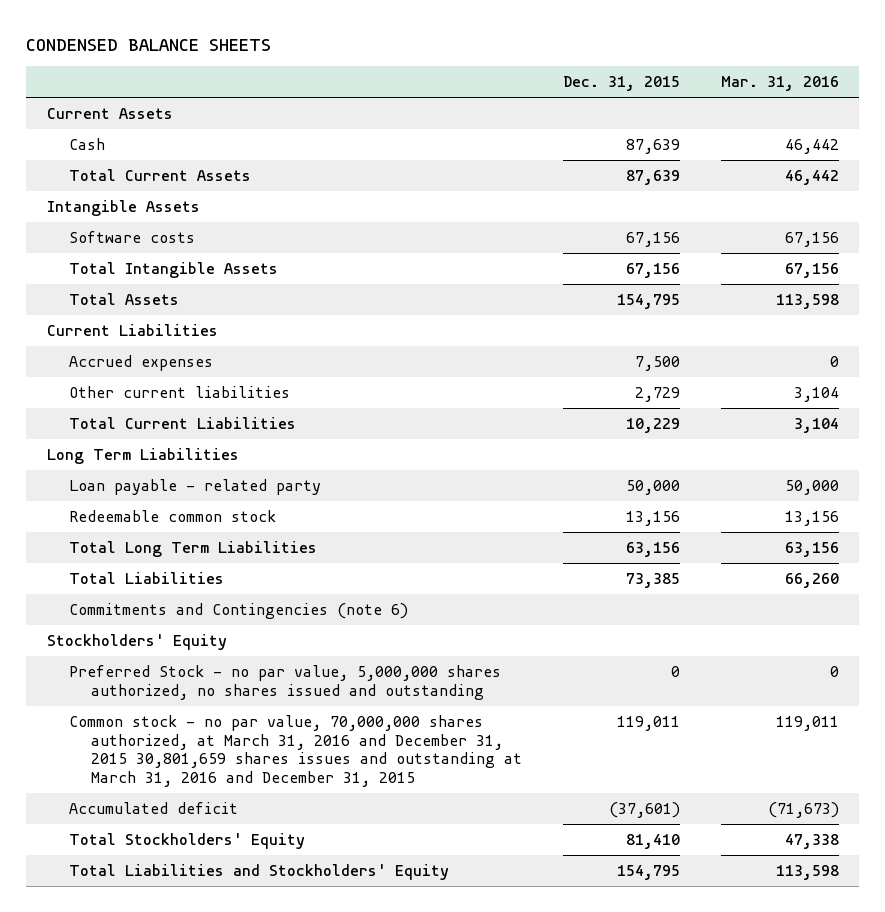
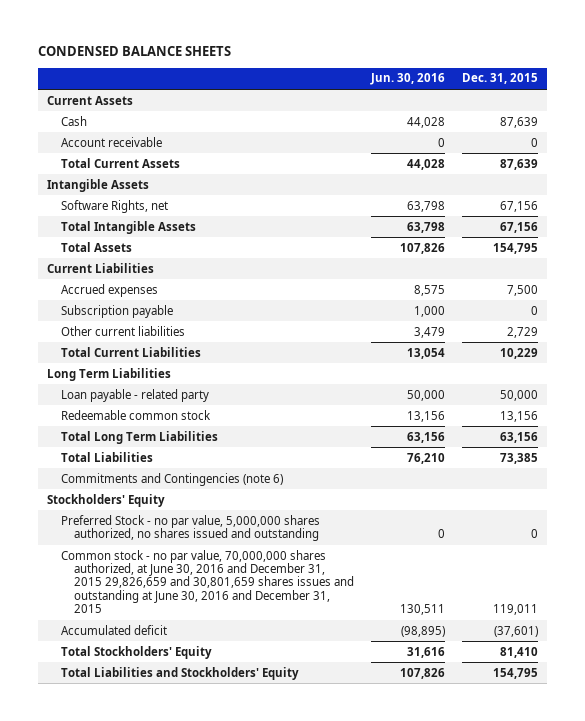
- | Dec. 31, 2015 | Mar. 31, 2016
+ | Jun. 30, 2016 | Dec. 31, 2015
+ Account receivable | 0 | 0
- Software costs | 67,156 | 67,156
+ Software Rights, net | 63,798 | 67,156
+ Subscription payable | 1,000 | 0
- Common stock - no par value, 70,000,000 shares authorized, at March 31, 2016 and December 31, 2015 30,801,659 shares issues and outstanding at March 31, 2016 and December 31, 2015 | 119,011 | 119,011
+ Common stock - no par value, 70,000,000 shares authorized, at June 30, 2016 and December 31, 2015 29,826,659 and 30,801,659 shares issues and outstanding at June 30, 2016 and December 31, 2015 | 130,511 | 119,011

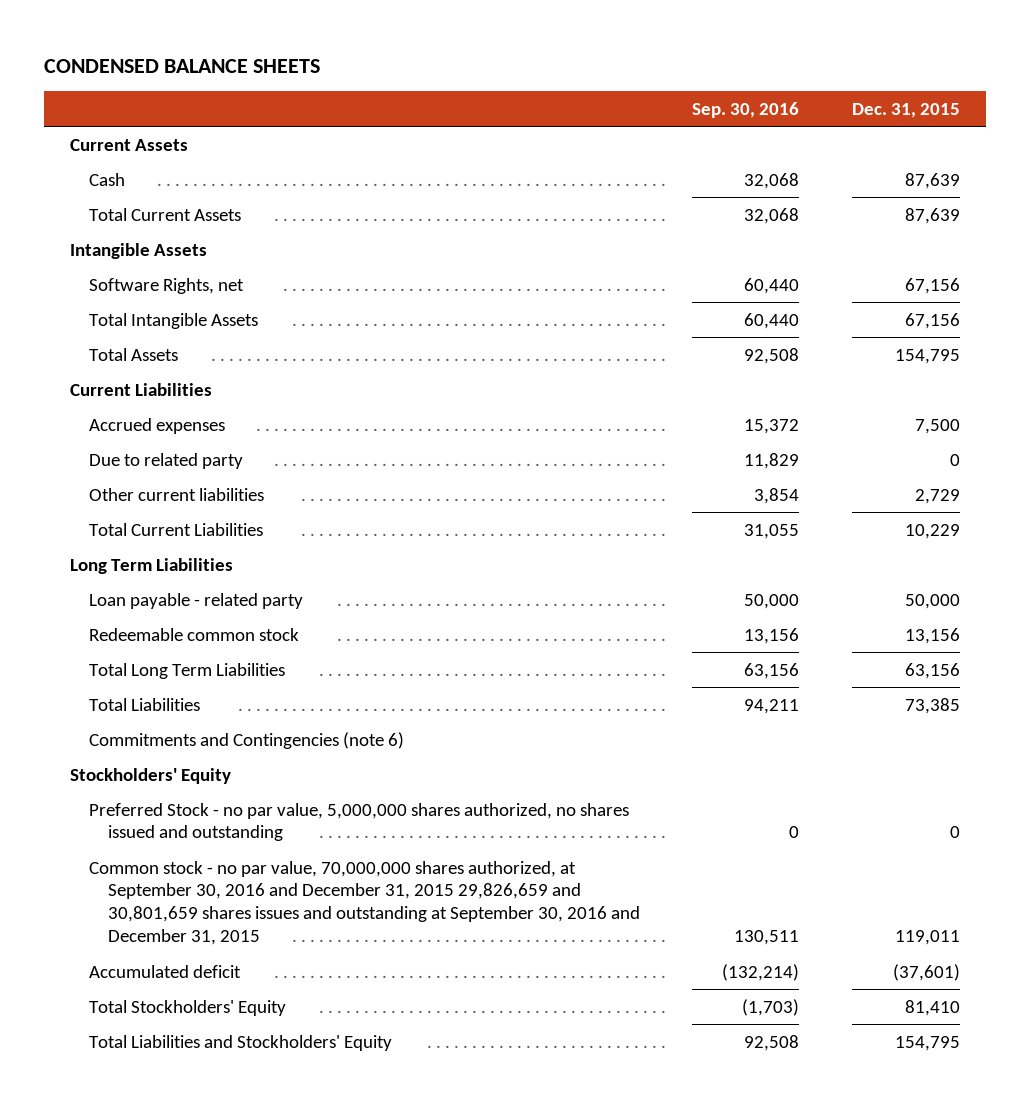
- | Jun. 30, 2016 | Dec. 31, 2015
+ | Sep. 30, 2016 | Dec. 31, 2015
- Account receivable | 0 | 0
- Subscription payable | 1,000 | 0
+ Due to related party | 11,829 | 0
- Common stock - no par value, 70,000,000 shares authorized, at June 30, 2016 and December 31, 2015 29,826,659 and 30,801,659 shares issues and outstanding at June 30, 2016 and December 31, 2015 | 130,511 | 119,011
+ Common stock - no par value, 70,000,000 shares authorized, at September 30, 2016 and December 31, 2015 29,826,659 and 30,801,659 shares issues and outstanding at September 30, 2016 and December 31, 2015 | 130,511 | 119,011

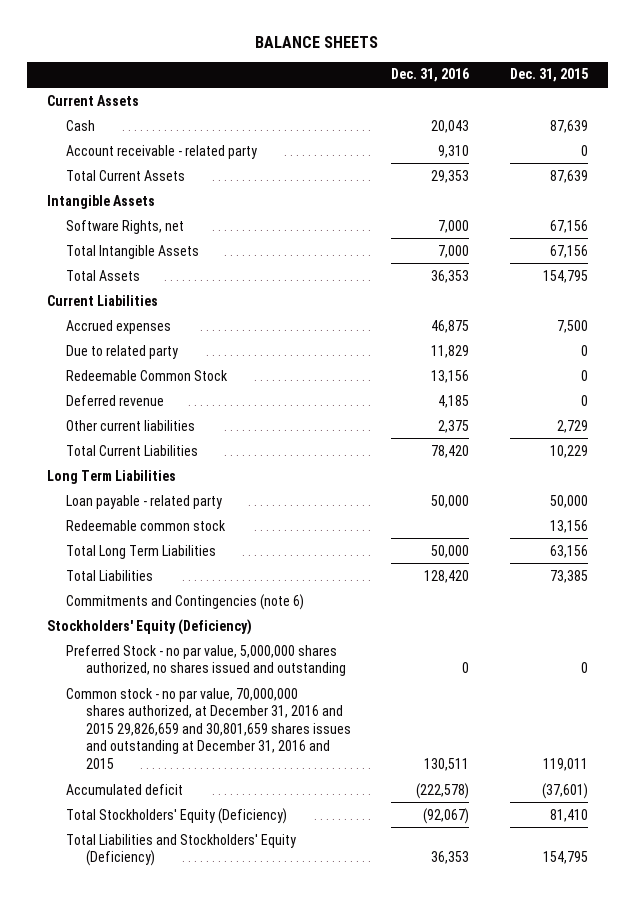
- CONDENSED BALANCE SHEETS
+ BALANCE SHEETS
- | Sep. 30, 2016 | Dec. 31, 2015
+ | Dec. 31, 2016 | Dec. 31, 2015
+ Account receivable - related party | 9,310 | 0
+ Redeemable Common Stock | 13,156 | 0
+ Deferred revenue | 4,185 | 0
- Stockholders' Equity
+ Stockholders' Equity (Deficiency)
- Common stock - no par value, 70,000,000 shares authorized, at September 30, 2016 and December 31, 2015 29,826,659 and 30,801,659 shares issues and outstanding at September 30, 2016 and December 31, 2015 | 130,511 | 119,011
+ Common stock - no par value, 70,000,000 shares authorized, at December 31, 2016 and 2015 29,826,659 and 30,801,659 shares issues and outstanding at December 31, 2016 and 2015 | 130,511 | 119,011
- Total Stockholders' Equity | (1,703) | 81,410
- Total Liabilities and Stockholders' Equity | 92,508 | 154,795
+ Total Stockholders' Equity (Deficiency) | (92,067) | 81,410
+ Total Liabilities and Stockholders' Equity (Deficiency) | 36,353 | 154,795

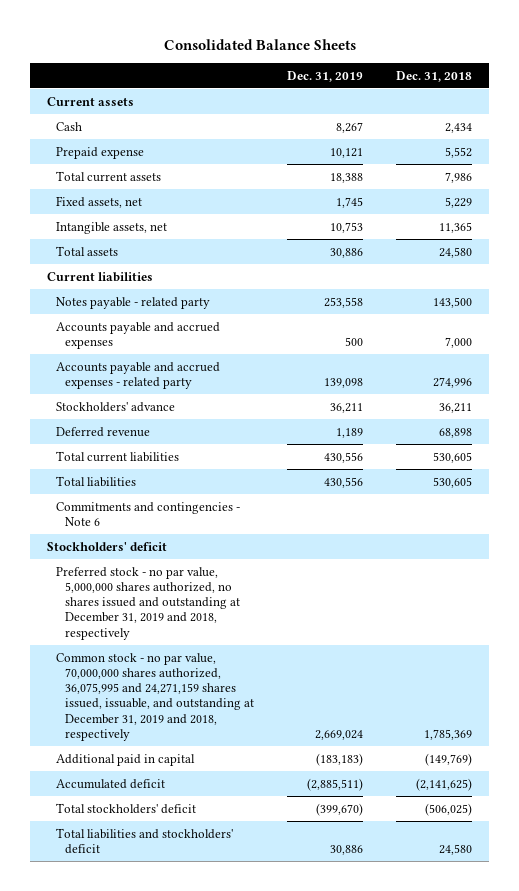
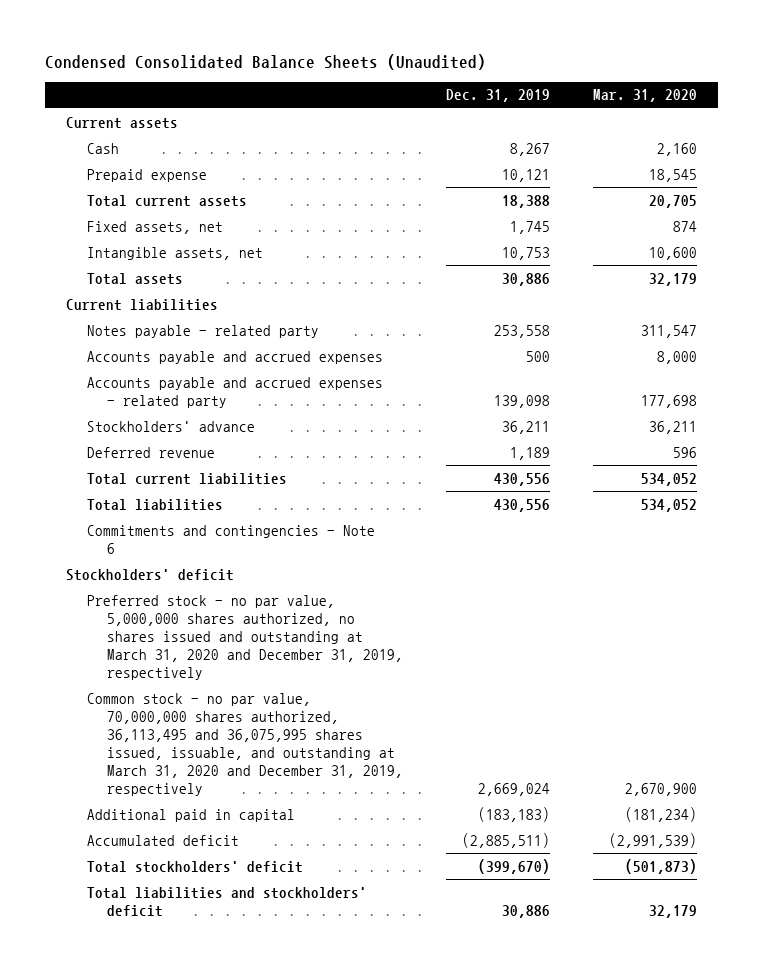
- Consolidated Balance Sheets
+ Condensed Consolidated Balance Sheets (Unaudited)
- | Dec. 31, 2019 | Dec. 31, 2018
+ | Dec. 31, 2019 | Mar. 31, 2020
- Preferred stock - no par value, 5,000,000 shares authorized, no shares issued and outstanding at December 31, 2019 and 2018, respectively
- Common stock - no par value, 70,000,000 shares authorized, 36,075,995 and 24,271,159 shares issued, issuable, and outstanding at December 31, 2019 and 2018, respectively | 2,669,024 | 1,785,369
+ Preferred stock - no par value, 5,000,000 shares authorized, no shares issued and outstanding at March 31, 2020 and December 31, 2019, respectively
+ Common stock - no par value, 70,000,000 shares authorized, 36,113,495 and 36,075,995 shares issued, issuable, and outstanding at March 31, 2020 and December 31, 2019, respectively | 2,669,024 | 2,670,900

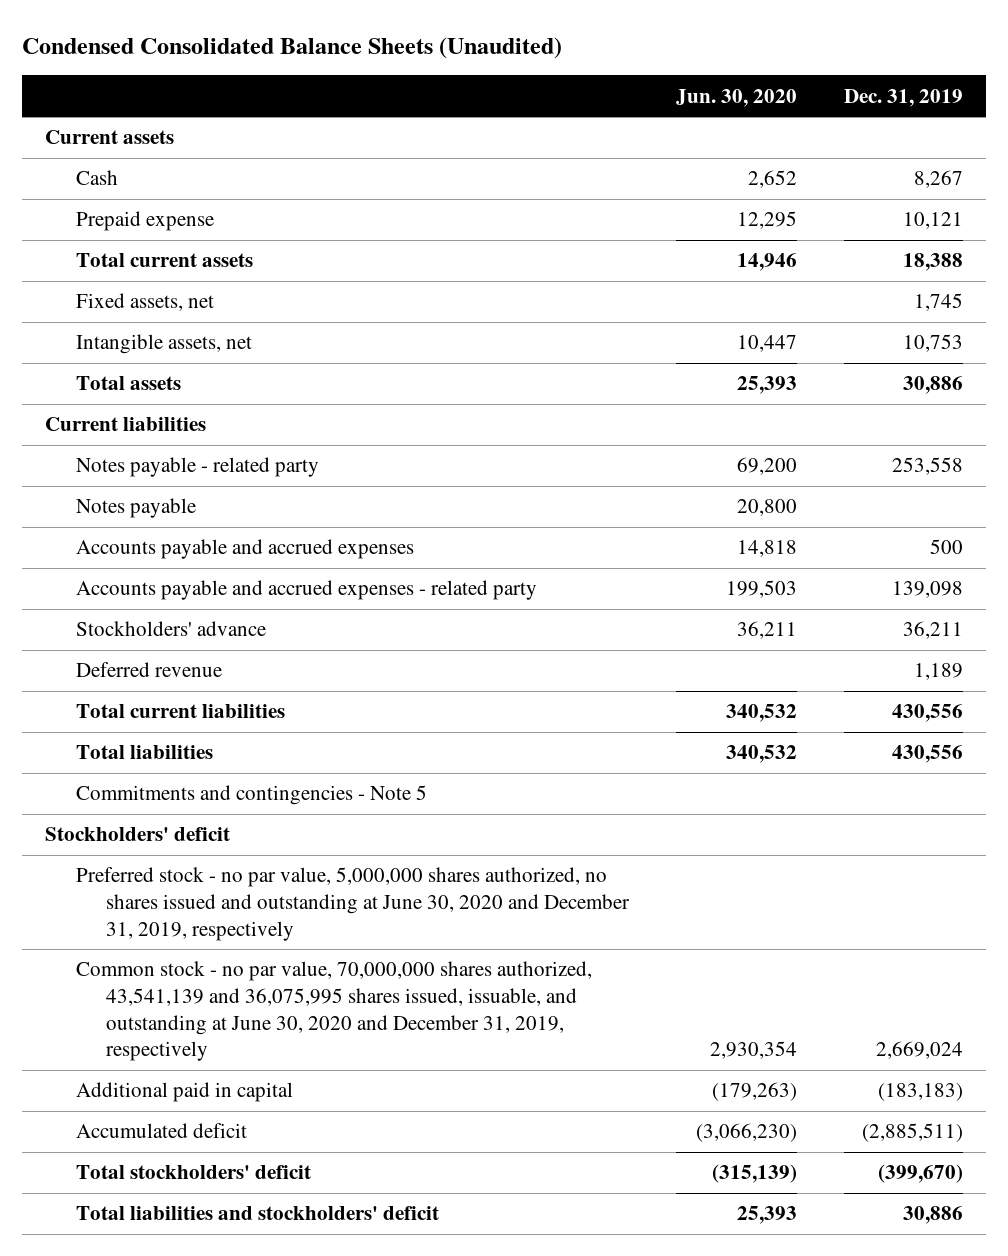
- | Dec. 31, 2019 | Mar. 31, 2020
+ | Jun. 30, 2020 | Dec. 31, 2019
+ Notes payable | 20,800 |
- Commitments and contingencies - Note 6
+ Commitments and contingencies - Note 5
- Preferred stock - no par value, 5,000,000 shares authorized, no shares issued and outstanding at March 31, 2020 and December 31, 2019, respectively
- Common stock - no par value, 70,000,000 shares authorized, 36,113,495 and 36,075,995 shares issued, issuable, and outstanding at March 31, 2020 and December 31, 2019, respectively | 2,669,024 | 2,670,900
+ Preferred stock - no par value, 5,000,000 shares authorized, no shares issued and outstanding at June 30, 2020 and December 31, 2019, respectively
+ Common stock - no par value, 70,000,000 shares authorized, 43,541,139 and 36,075,995 shares issued, issuable, and outstanding at June 30, 2020 and December 31, 2019, respectively | 2,930,354 | 2,669,024

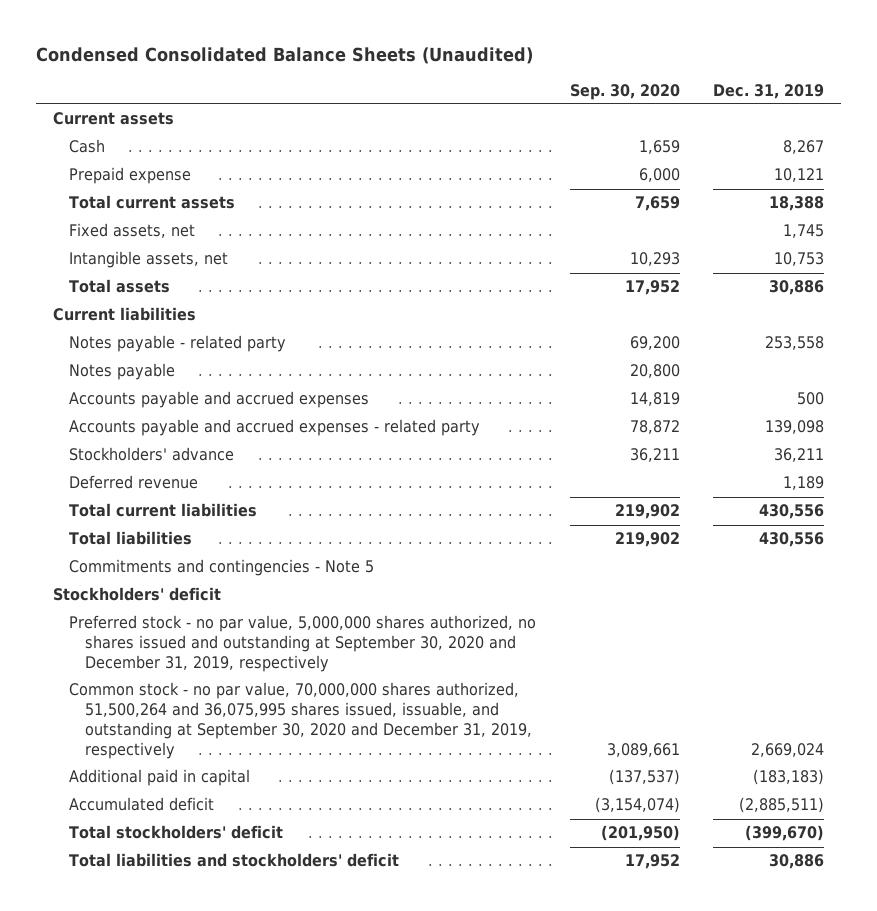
- | Jun. 30, 2020 | Dec. 31, 2019
+ | Sep. 30, 2020 | Dec. 31, 2019
- Preferred stock - no par value, 5,000,000 shares authorized, no shares issued and outstanding at June 30, 2020 and December 31, 2019, respectively
- Common stock - no par value, 70,000,000 shares authorized, 43,541,139 and 36,075,995 shares issued, issuable, and outstanding at June 30, 2020 and December 31, 2019, respectively | 2,930,354 | 2,669,024
+ Preferred stock - no par value, 5,000,000 shares authorized, no shares issued and outstanding at September 30, 2020 and December 31, 2019, respectively
+ Common stock - no par value, 70,000,000 shares authorized, 51,500,264 and 36,075,995 shares issued, issuable, and outstanding at September 30, 2020 and December 31, 2019, respectively | 3,089,661 | 2,669,024

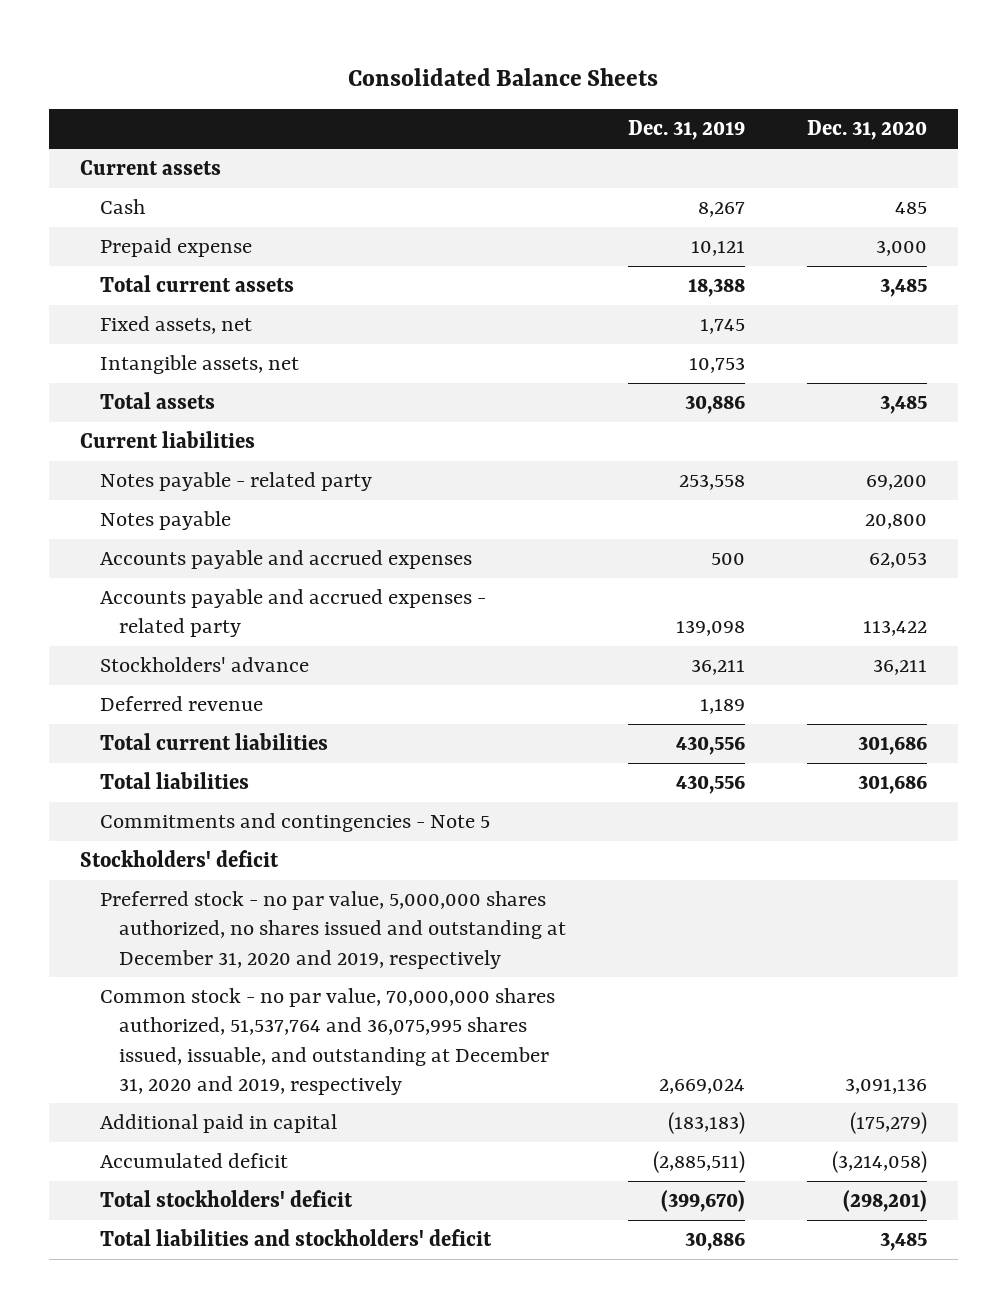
- Condensed Consolidated Balance Sheets (Unaudited)
+ Consolidated Balance Sheets
- | Sep. 30, 2020 | Dec. 31, 2019
+ | Dec. 31, 2019 | Dec. 31, 2020
- Preferred stock - no par value, 5,000,000 shares authorized, no shares issued and outstanding at September 30, 2020 and December 31, 2019, respectively
- Common stock - no par value, 70,000,000 shares authorized, 51,500,264 and 36,075,995 shares issued, issuable, and outstanding at September 30, 2020 and December 31, 2019, respectively | 3,089,661 | 2,669,024
+ Preferred stock - no par value, 5,000,000 shares authorized, no shares issued and outstanding at December 31, 2020 and 2019, respectively
+ Common stock - no par value, 70,000,000 shares authorized, 51,537,764 and 36,075,995 shares issued, issuable, and outstanding at December 31, 2020 and 2019, respectively | 2,669,024 | 3,091,136

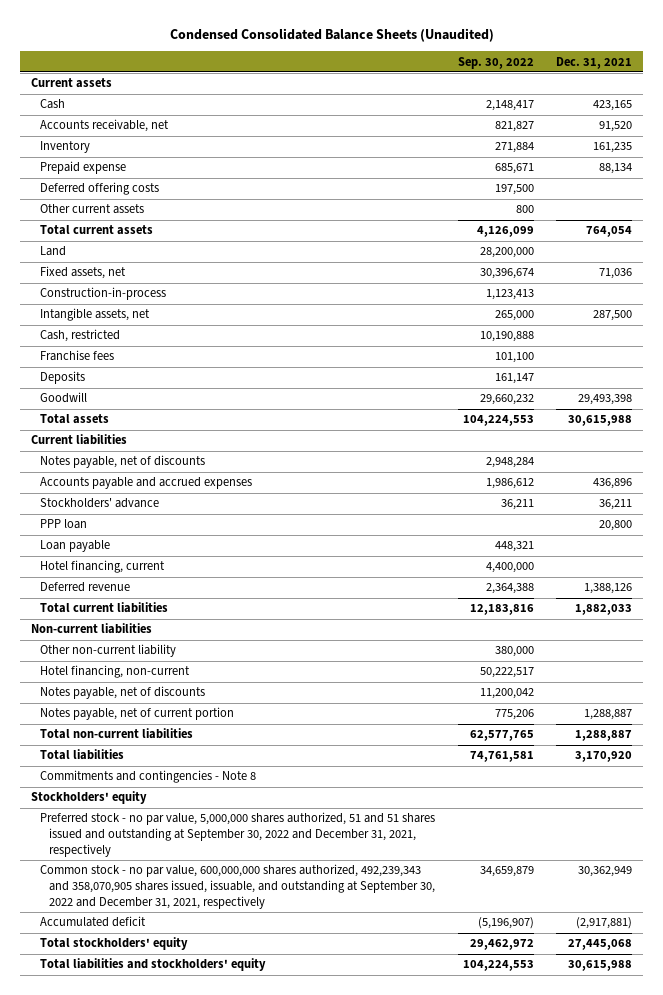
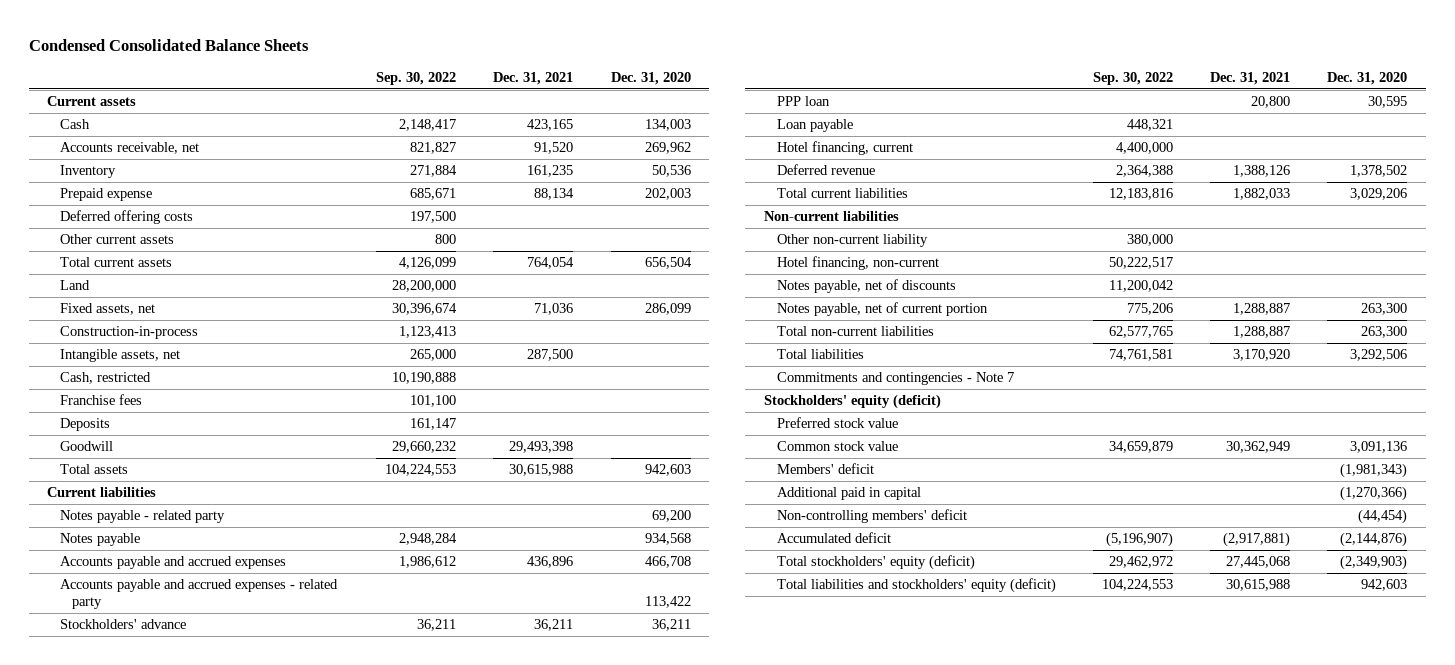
- Condensed Consolidated Balance Sheets (Unaudited)
+ Condensed Consolidated Balance Sheets
- | Sep. 30, 2022 | Dec. 31, 2021
+ | Sep. 30, 2022 | Dec. 31, 2021 | Dec. 31, 2020
- Notes payable, net of discounts | 2,948,284 |
+ Notes payable - related party | | | 69,200
+ Notes payable | 2,948,284 | | 934,568
+ Accounts payable and accrued expenses - related party | | | 113,422
- Commitments and contingencies - Note 8
- Stockholders' equity
- Preferred stock - no par value, 5,000,000 shares authorized, 51 and 51 shares issued and outstanding at September 30, 2022 and December 31, 2021, respectively
- Common stock - no par value, 600,000,000 shares authorized, 492,239,343 and 358,070,905 shares issued, issuable, and outstanding at September 30, 2022 and December 31, 2021, respectively | 34,659,879 | 30,362,949
+ Commitments and contingencies - Note 7
+ Stockholders' equity (deficit)
+ Preferred stock value
+ Common stock value | 34,659,879 | 30,362,949 | 3,091,136
+ Members' deficit | | | (1,981,343)
+ Additional paid in capital | | | (1,270,366)
+ Non-controlling members' deficit | | | (44,454)
- Total stockholders' equity | 29,462,972 | 27,445,068
- Total liabilities and stockholders' equity | 104,224,553 | 30,615,988
+ Total stockholders' equity (deficit) | 29,462,972 | 27,445,068 | (2,349,903)
+ Total liabilities and stockholders' equity (deficit) | 104,224,553 | 30,615,988 | 942,603

